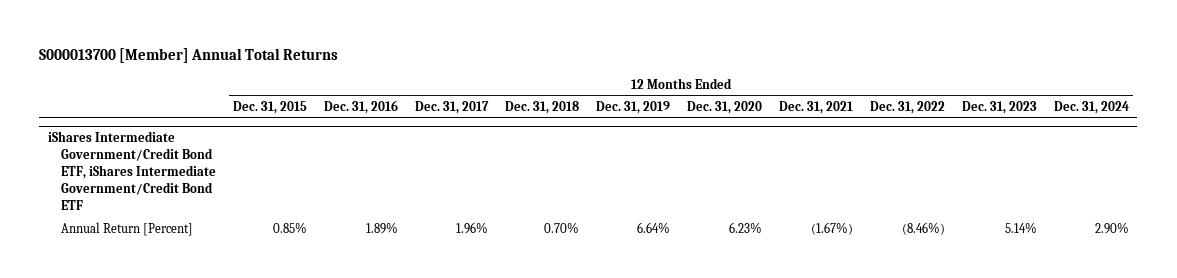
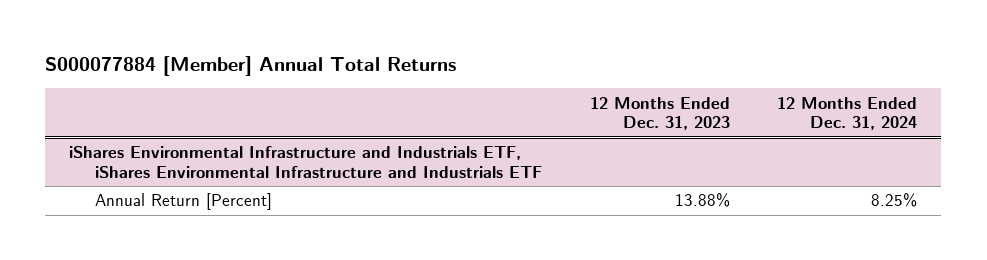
- S000013700 [Member] Annual Total Returns
+ S000077884 [Member] Annual Total Returns
- | 12 Months Ended Dec. 31, 2015 | 12 Months Ended Dec. 31, 2016 | 12 Months Ended Dec. 31, 2017 | 12 Months Ended Dec. 31, 2018 | 12 Months Ended Dec. 31, 2019 | 12 Months Ended Dec. 31, 2020 | 12 Months Ended Dec. 31, 2021 | 12 Months Ended Dec. 31, 2022 | 12 Months Ended Dec. 31, 2023 | 12 Months Ended Dec. 31, 2024
+ | 12 Months Ended Dec. 31, 2023 | 12 Months Ended Dec. 31, 2024
- iShares Intermediate Government/Credit Bond ETF, iShares Intermediate Government/Credit Bond ETF
- Annual Return [Percent] | 0.85% | 1.89% | 1.96% | 0.70% | 6.64% | 6.23% | (1.67%) | (8.46%) | 5.14% | 2.90%
+ iShares Environmental Infrastructure and Industrials ETF, iShares Environmental Infrastructure and Industrials ETF
+ Annual Return [Percent] | 13.88% | 8.25%

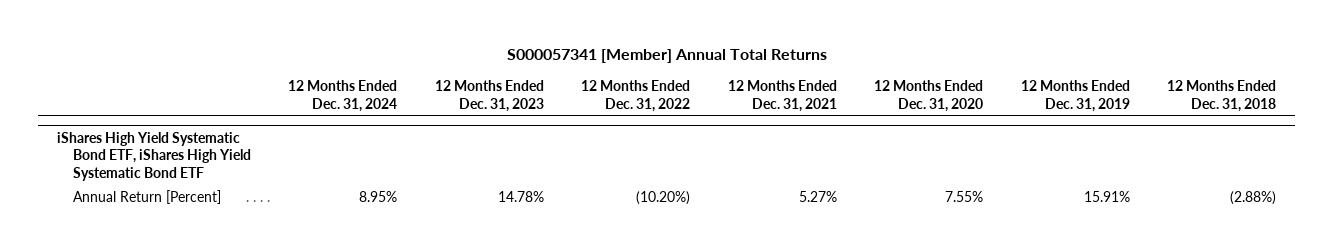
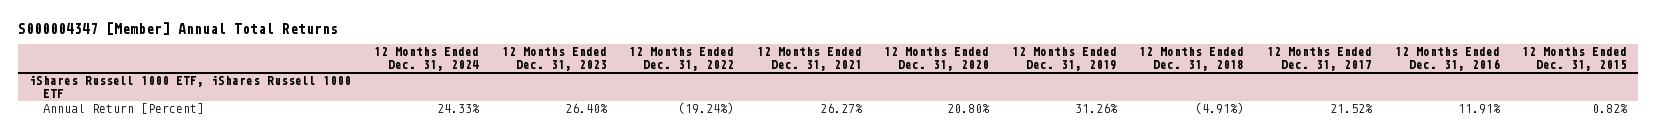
- S000057341 [Member] Annual Total Returns
+ S000004347 [Member] Annual Total Returns
- | 12 Months Ended Dec. 31, 2024 | 12 Months Ended Dec. 31, 2023 | 12 Months Ended Dec. 31, 2022 | 12 Months Ended Dec. 31, 2021 | 12 Months Ended Dec. 31, 2020 | 12 Months Ended Dec. 31, 2019 | 12 Months Ended Dec. 31, 2018
+ | 12 Months Ended Dec. 31, 2024 | 12 Months Ended Dec. 31, 2023 | 12 Months Ended Dec. 31, 2022 | 12 Months Ended Dec. 31, 2021 | 12 Months Ended Dec. 31, 2020 | 12 Months Ended Dec. 31, 2019 | 12 Months Ended Dec. 31, 2018 | 12 Months Ended Dec. 31, 2017 | 12 Months Ended Dec. 31, 2016 | 12 Months Ended Dec. 31, 2015
- iShares High Yield Systematic Bond ETF, iShares High Yield Systematic Bond ETF
- Annual Return [Percent] | 8.95% | 14.78% | (10.20%) | 5.27% | 7.55% | 15.91% | (2.88%)
+ iShares Russell 1000 ETF, iShares Russell 1000 ETF
+ Annual Return [Percent] | 24.33% | 26.40% | (19.24%) | 26.27% | 20.80% | 31.26% | (4.91%) | 21.52% | 11.91% | 0.82%

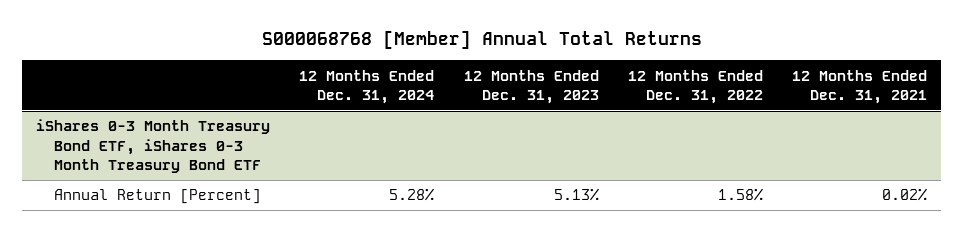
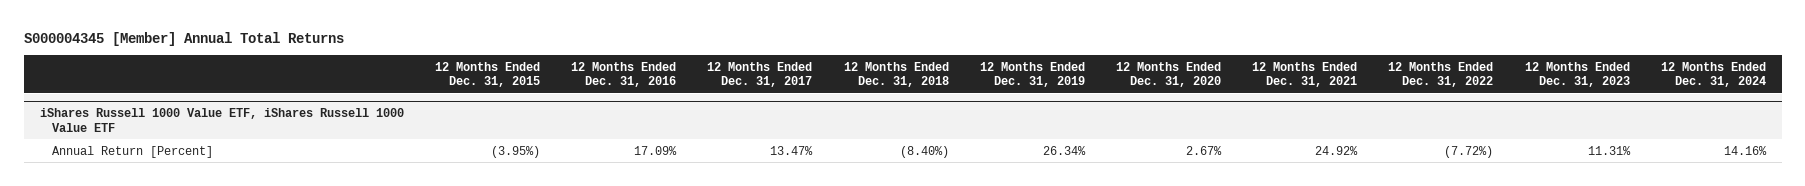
- S000068768 [Member] Annual Total Returns
+ S000004345 [Member] Annual Total Returns
- | 12 Months Ended Dec. 31, 2024 | 12 Months Ended Dec. 31, 2023 | 12 Months Ended Dec. 31, 2022 | 12 Months Ended Dec. 31, 2021
+ | 12 Months Ended Dec. 31, 2015 | 12 Months Ended Dec. 31, 2016 | 12 Months Ended Dec. 31, 2017 | 12 Months Ended Dec. 31, 2018 | 12 Months Ended Dec. 31, 2019 | 12 Months Ended Dec. 31, 2020 | 12 Months Ended Dec. 31, 2021 | 12 Months Ended Dec. 31, 2022 | 12 Months Ended Dec. 31, 2023 | 12 Months Ended Dec. 31, 2024
- iShares 0-3 Month Treasury Bond ETF, iShares 0-3 Month Treasury Bond ETF
- Annual Return [Percent] | 5.28% | 5.13% | 1.58% | 0.02%
+ iShares Russell 1000 Value ETF, iShares Russell 1000 Value ETF
+ Annual Return [Percent] | (3.95%) | 17.09% | 13.47% | (8.40%) | 26.34% | 2.67% | 24.92% | (7.72%) | 11.31% | 14.16%

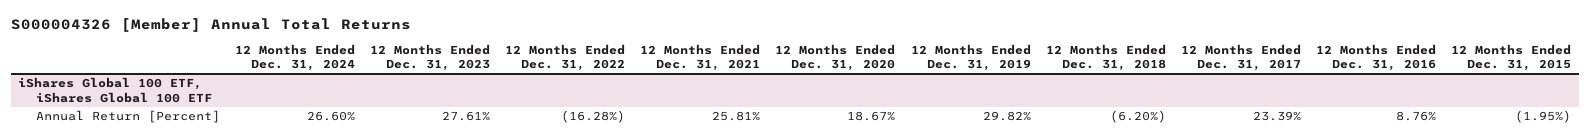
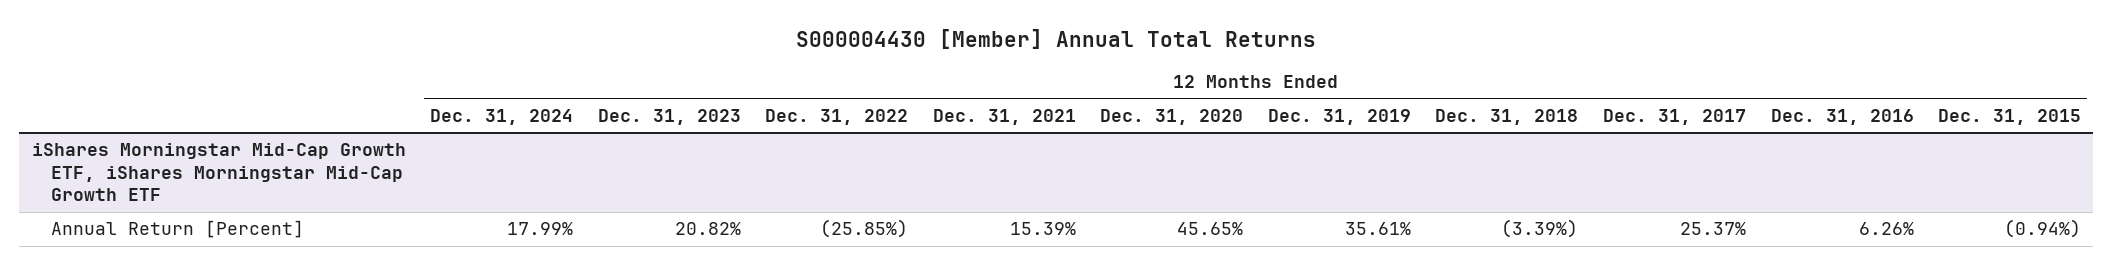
- S000004326 [Member] Annual Total Returns
+ S000004430 [Member] Annual Total Returns
- iShares Global 100 ETF, iShares Global 100 ETF
- Annual Return [Percent] | 26.60% | 27.61% | (16.28%) | 25.81% | 18.67% | 29.82% | (6.20%) | 23.39% | 8.76% | (1.95%)
+ iShares Morningstar Mid-Cap Growth ETF, iShares Morningstar Mid-Cap Growth ETF
+ Annual Return [Percent] | 17.99% | 20.82% | (25.85%) | 15.39% | 45.65% | 35.61% | (3.39%) | 25.37% | 6.26% | (0.94%)

